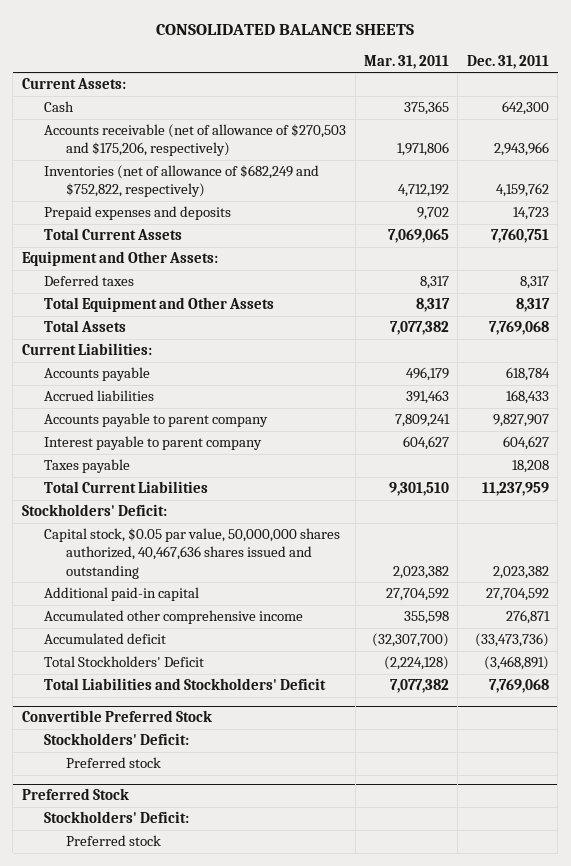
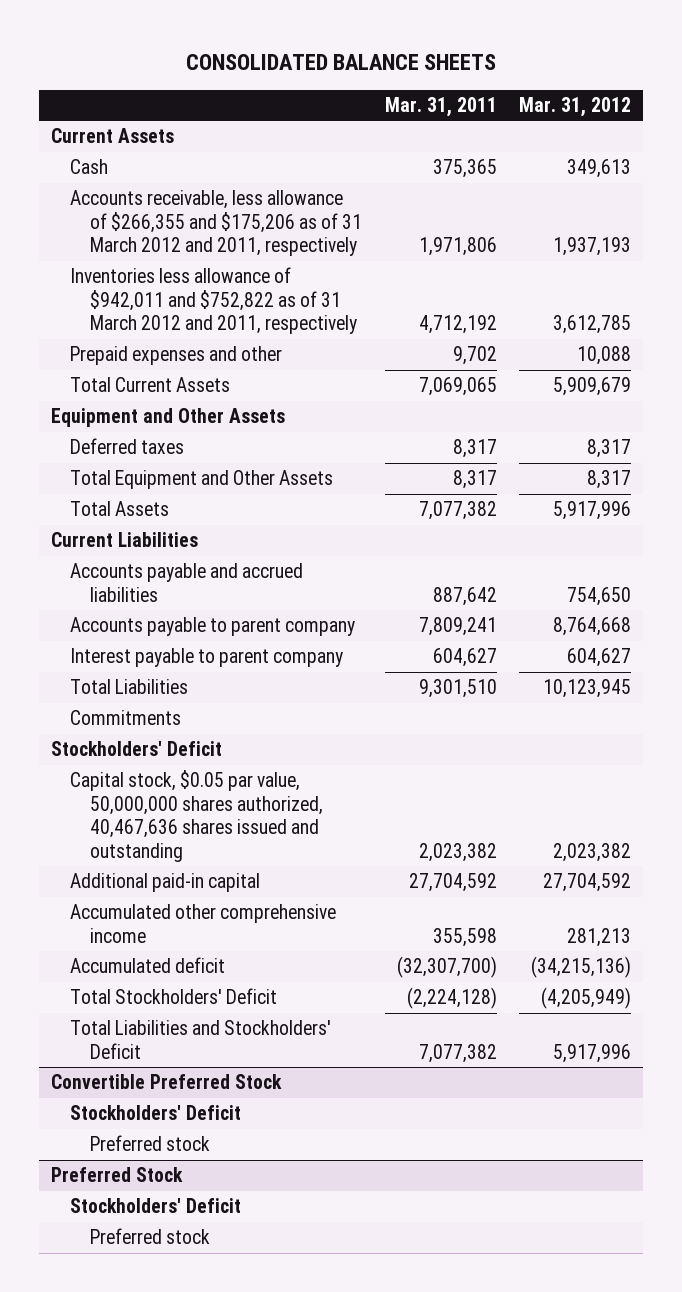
- | Mar. 31, 2011 | Dec. 31, 2011
+ | Mar. 31, 2011 | Mar. 31, 2012
- Current Assets:
+ Current Assets
- Accounts receivable (net of allowance of $270,503 and $175,206, respectively) | 1,971,806 | 2,943,966
- Inventories (net of allowance of $682,249 and $752,822, respectively) | 4,712,192 | 4,159,762
- Prepaid expenses and deposits | 9,702 | 14,723
+ Accounts receivable, less allowance of $266,355 and $175,206 as of 31 March 2012 and 2011, respectively | 1,971,806 | 1,937,193
+ Inventories less allowance of $942,011 and $752,822 as of 31 March 2012 and 2011, respectively | 4,712,192 | 3,612,785
+ Prepaid expenses and other | 9,702 | 10,088
- Equipment and Other Assets:
+ Equipment and Other Assets
- Current Liabilities:
- Accounts payable | 496,179 | 618,784
- Accrued liabilities | 391,463 | 168,433
+ Current Liabilities
+ Accounts payable and accrued liabilities | 887,642 | 754,650
- Taxes payable | | 18,208
- Total Current Liabilities | 9,301,510 | 11,237,959
- Stockholders' Deficit:
+ Total Liabilities | 9,301,510 | 10,123,945
+ Commitments
+ Stockholders' Deficit
@ Convertible Preferred Stock
- Stockholders' Deficit:
+ Stockholders' Deficit
@ Preferred Stock
- Stockholders' Deficit:
+ Stockholders' Deficit

